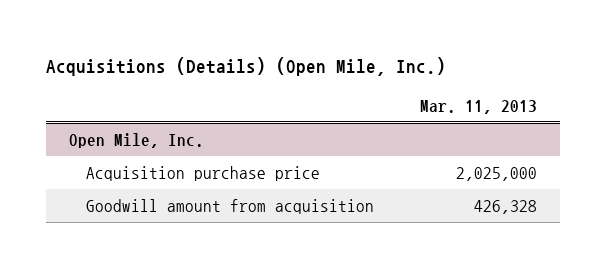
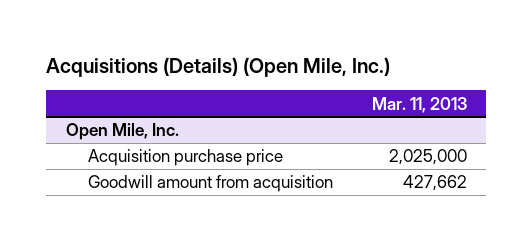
@ Open Mile, Inc.
- Goodwill amount from acquisition | 426,328
+ Goodwill amount from acquisition | 427,662

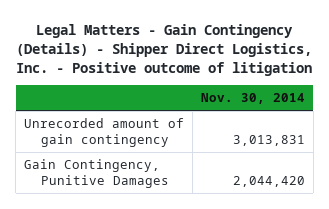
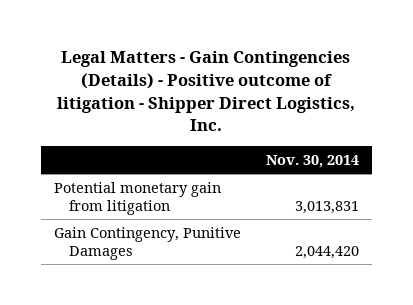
- Legal Matters - Gain Contingency (Details) - Shipper Direct Logistics, Inc. - Positive outcome of litigation
+ Legal Matters - Gain Contingencies (Details) - Positive outcome of litigation - Shipper Direct Logistics, Inc.
- Unrecorded amount of gain contingency | 3,013,831
+ Potential monetary gain from litigation | 3,013,831

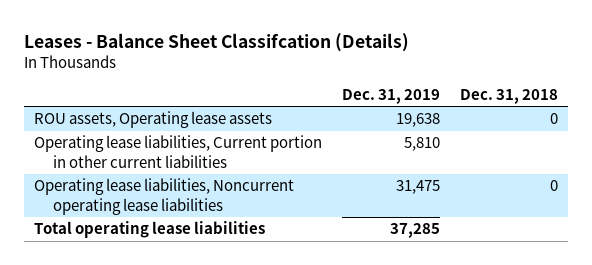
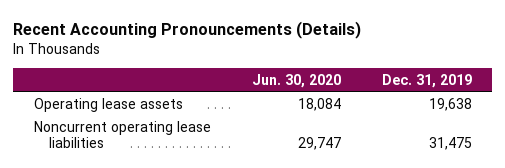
- Leases - Balance Sheet Classifcation (Details)
+ Recent Accounting Pronouncements (Details)
- | Dec. 31, 2019 | Dec. 31, 2018
+ | Jun. 30, 2020 | Dec. 31, 2019
- ROU assets, Operating lease assets | 19,638 | 0
- Operating lease liabilities, Current portion in other current liabilities | 5,810 |
- Operating lease liabilities, Noncurrent operating lease liabilities | 31,475 | 0
- Total operating lease liabilities | 37,285 |
+ Operating lease assets | 18,084 | 19,638
+ Noncurrent operating lease liabilities | 29,747 | 31,475

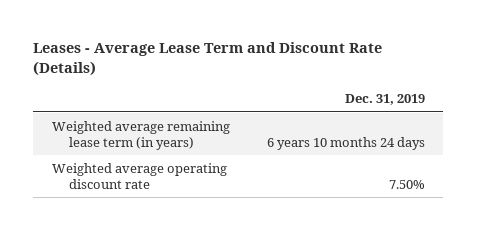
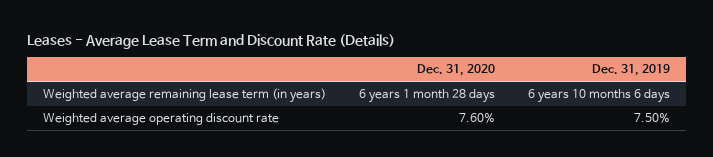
- | Dec. 31, 2019
+ | Dec. 31, 2020 | Dec. 31, 2019
- Weighted average remaining lease term (in years) | 6 years 10 months 24 days
+ Weighted average remaining lease term (in years) | 6 years 1 month 28 days | 6 years 10 months 6 days

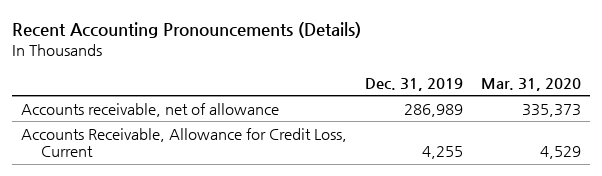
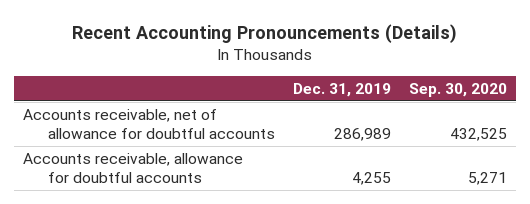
- | Dec. 31, 2019 | Mar. 31, 2020
+ | Dec. 31, 2019 | Sep. 30, 2020
- Accounts receivable, net of allowance | 286,989 | 335,373
- Accounts Receivable, Allowance for Credit Loss, Current | 4,255 | 4,529
+ Accounts receivable, net of allowance for doubtful accounts | 286,989 | 432,525
+ Accounts receivable, allowance for doubtful accounts | 4,255 | 5,271

